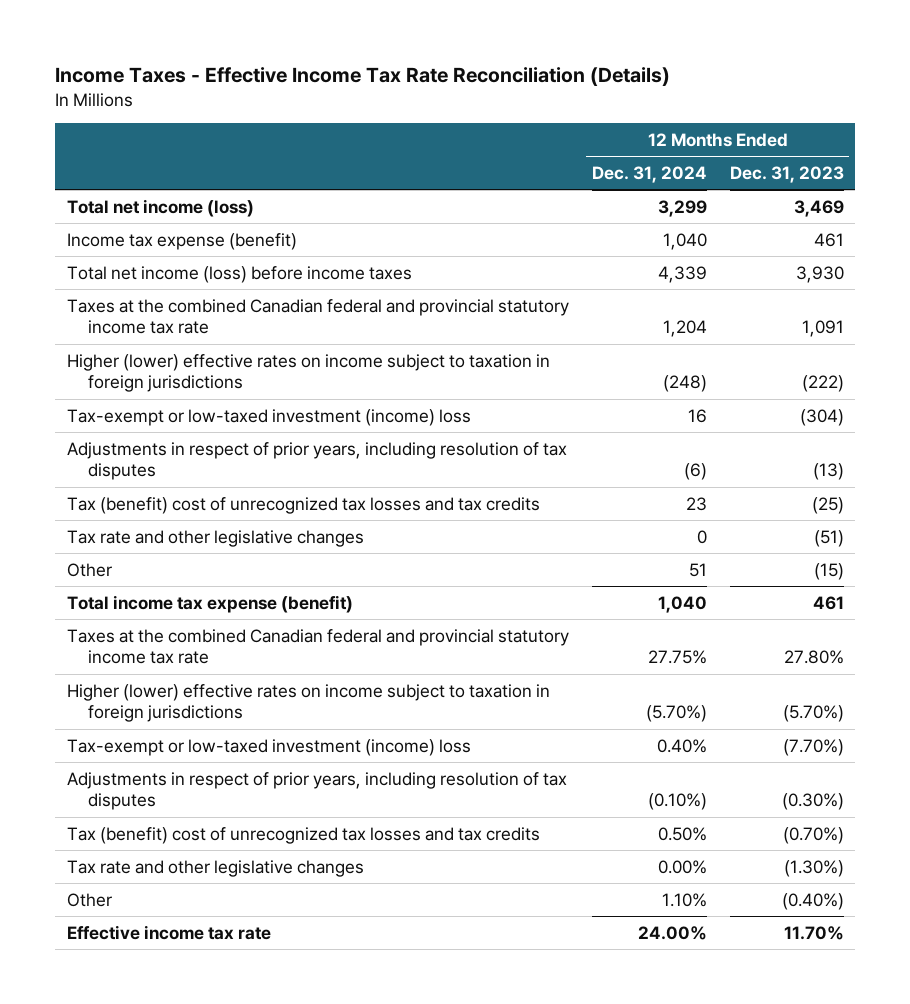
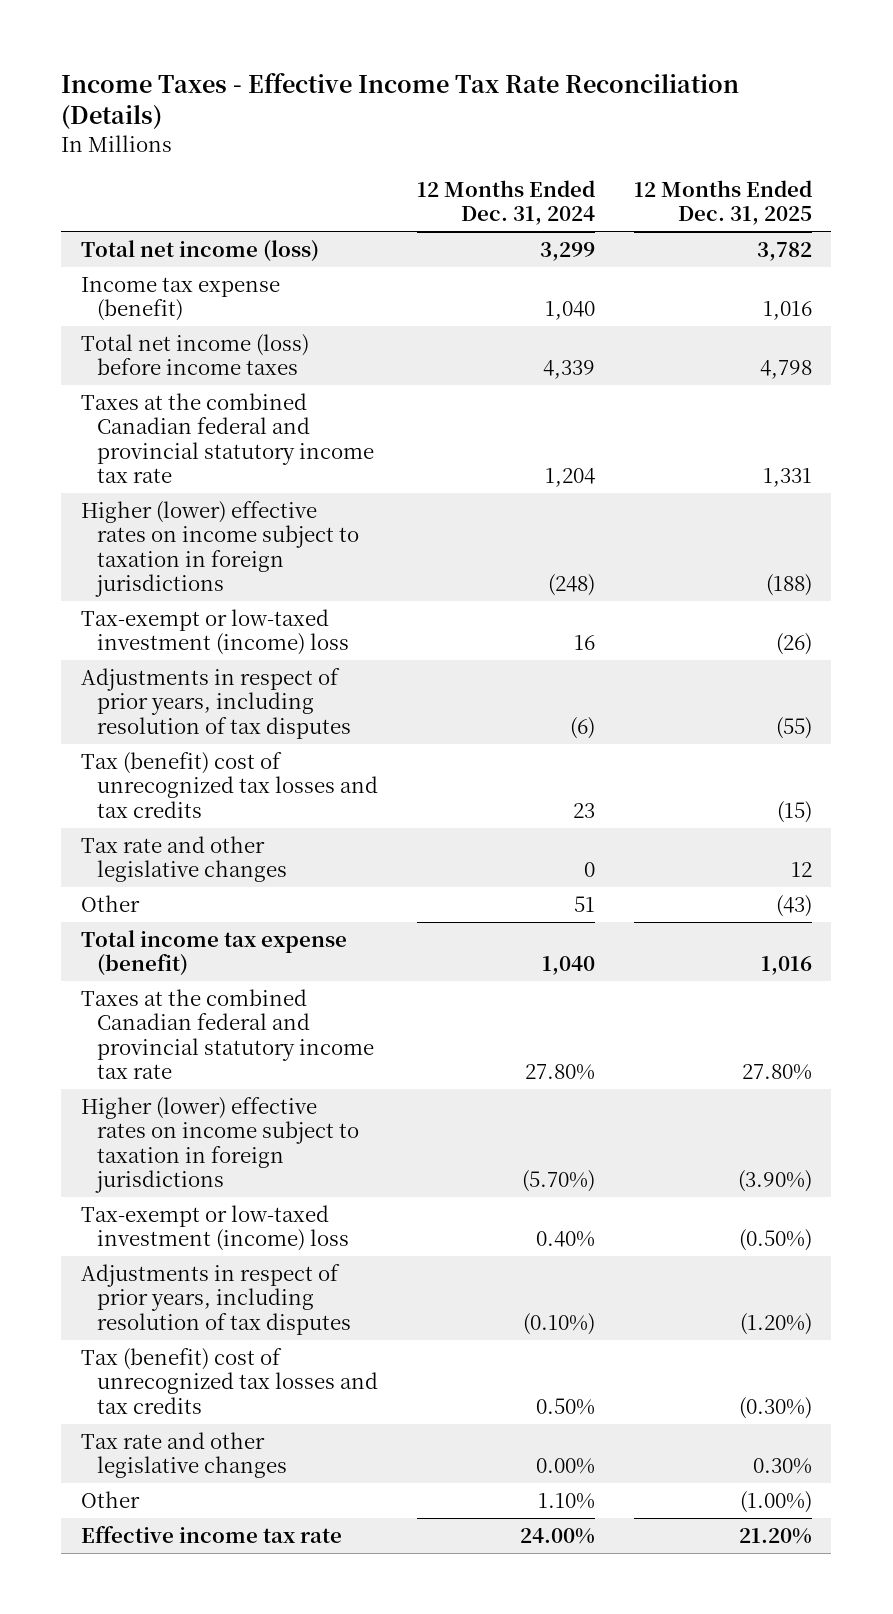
- | 12 Months Ended Dec. 31, 2024 | 12 Months Ended Dec. 31, 2023
+ | 12 Months Ended Dec. 31, 2024 | 12 Months Ended Dec. 31, 2025
- Taxes at the combined Canadian federal and provincial statutory income tax rate | 27.75% | 27.80%
+ Taxes at the combined Canadian federal and provincial statutory income tax rate | 27.80% | 27.80%

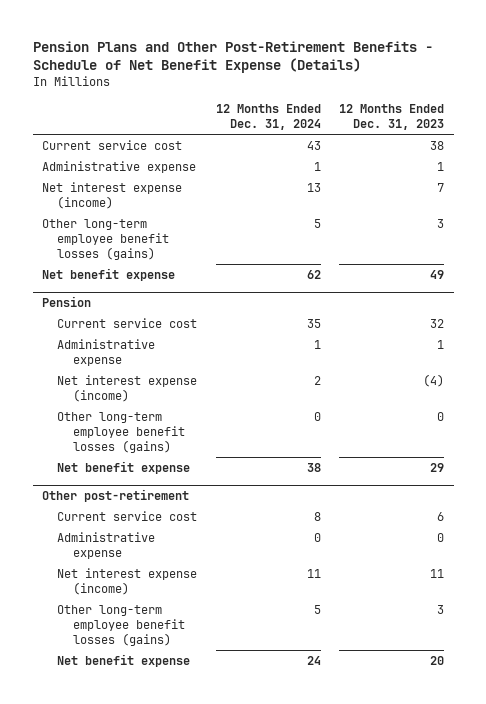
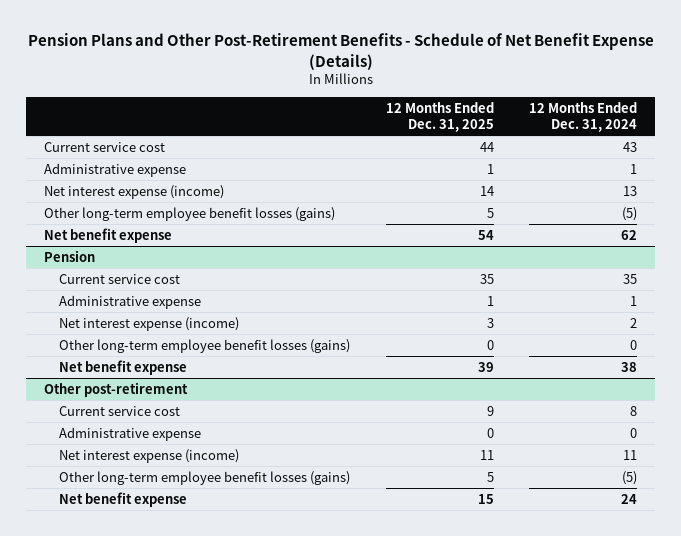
- | 12 Months Ended Dec. 31, 2024 | 12 Months Ended Dec. 31, 2023
+ | 12 Months Ended Dec. 31, 2025 | 12 Months Ended Dec. 31, 2024
- Other long-term employee benefit losses (gains) | 5 | 3
+ Other long-term employee benefit losses (gains) | 5 | (5)
@ Other post-retirement
- Other long-term employee benefit losses (gains) | 5 | 3
+ Other long-term employee benefit losses (gains) | 5 | (5)

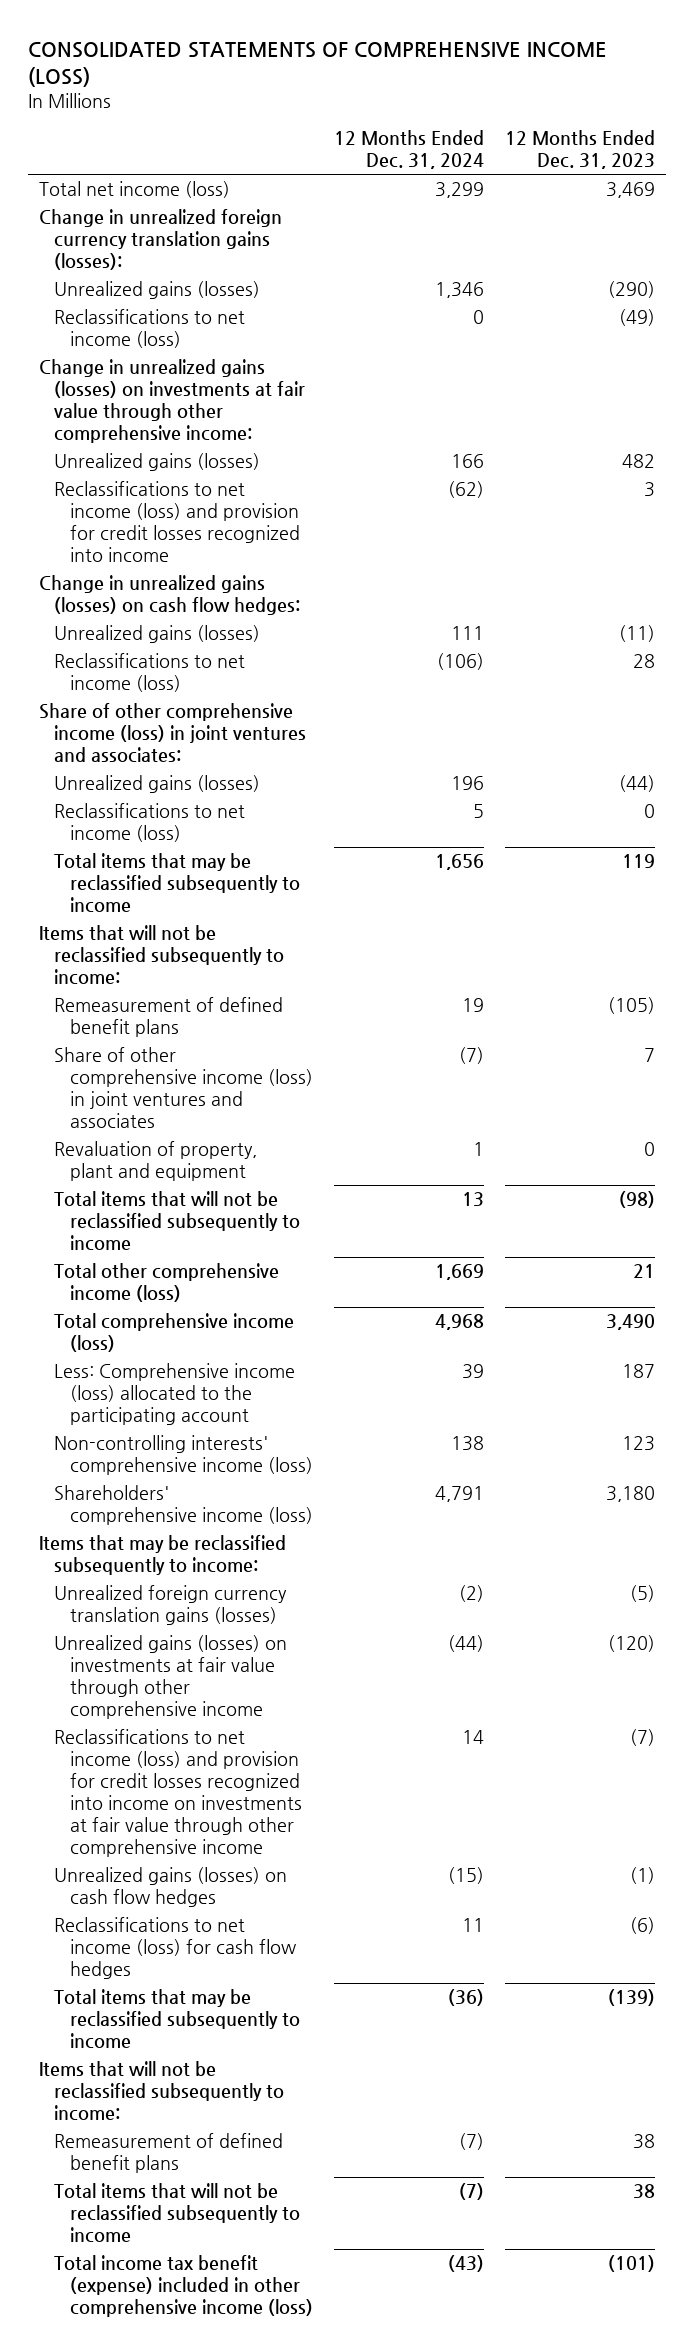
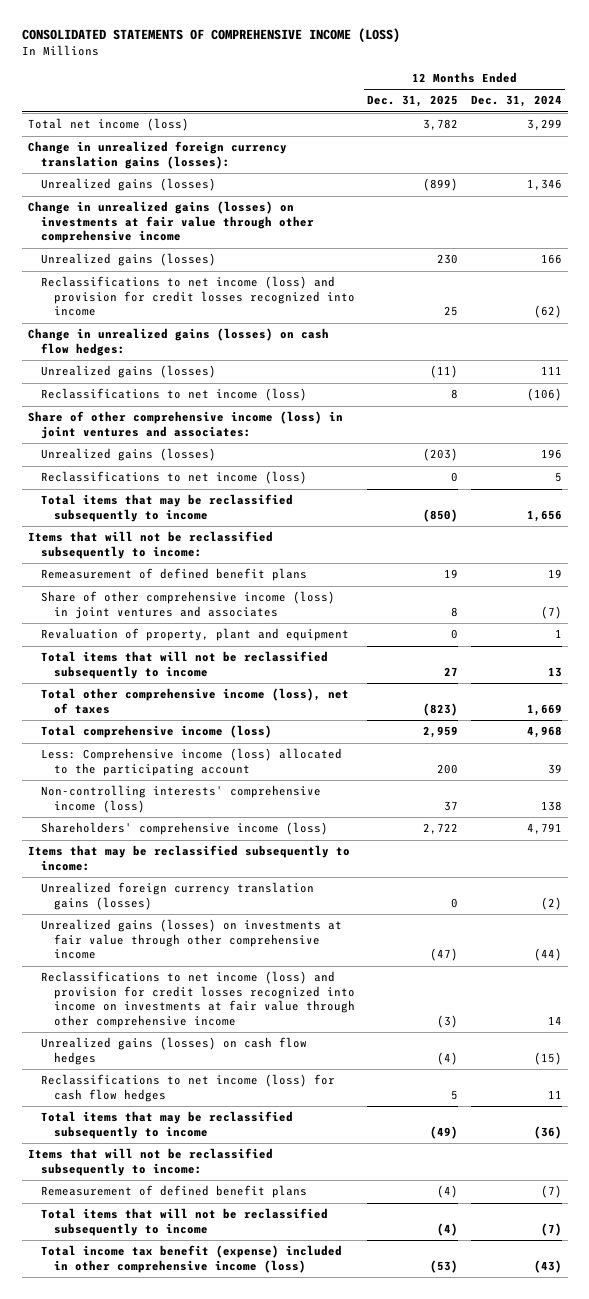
- | 12 Months Ended Dec. 31, 2024 | 12 Months Ended Dec. 31, 2023
+ | 12 Months Ended Dec. 31, 2025 | 12 Months Ended Dec. 31, 2024
- Reclassifications to net income (loss) | 0 | (49)
- Change in unrealized gains (losses) on investments at fair value through other comprehensive income:
+ Change in unrealized gains (losses) on investments at fair value through other comprehensive income
- Total other comprehensive income (loss) | 1,669 | 21
+ Total other comprehensive income (loss), net of taxes | (823) | 1,669

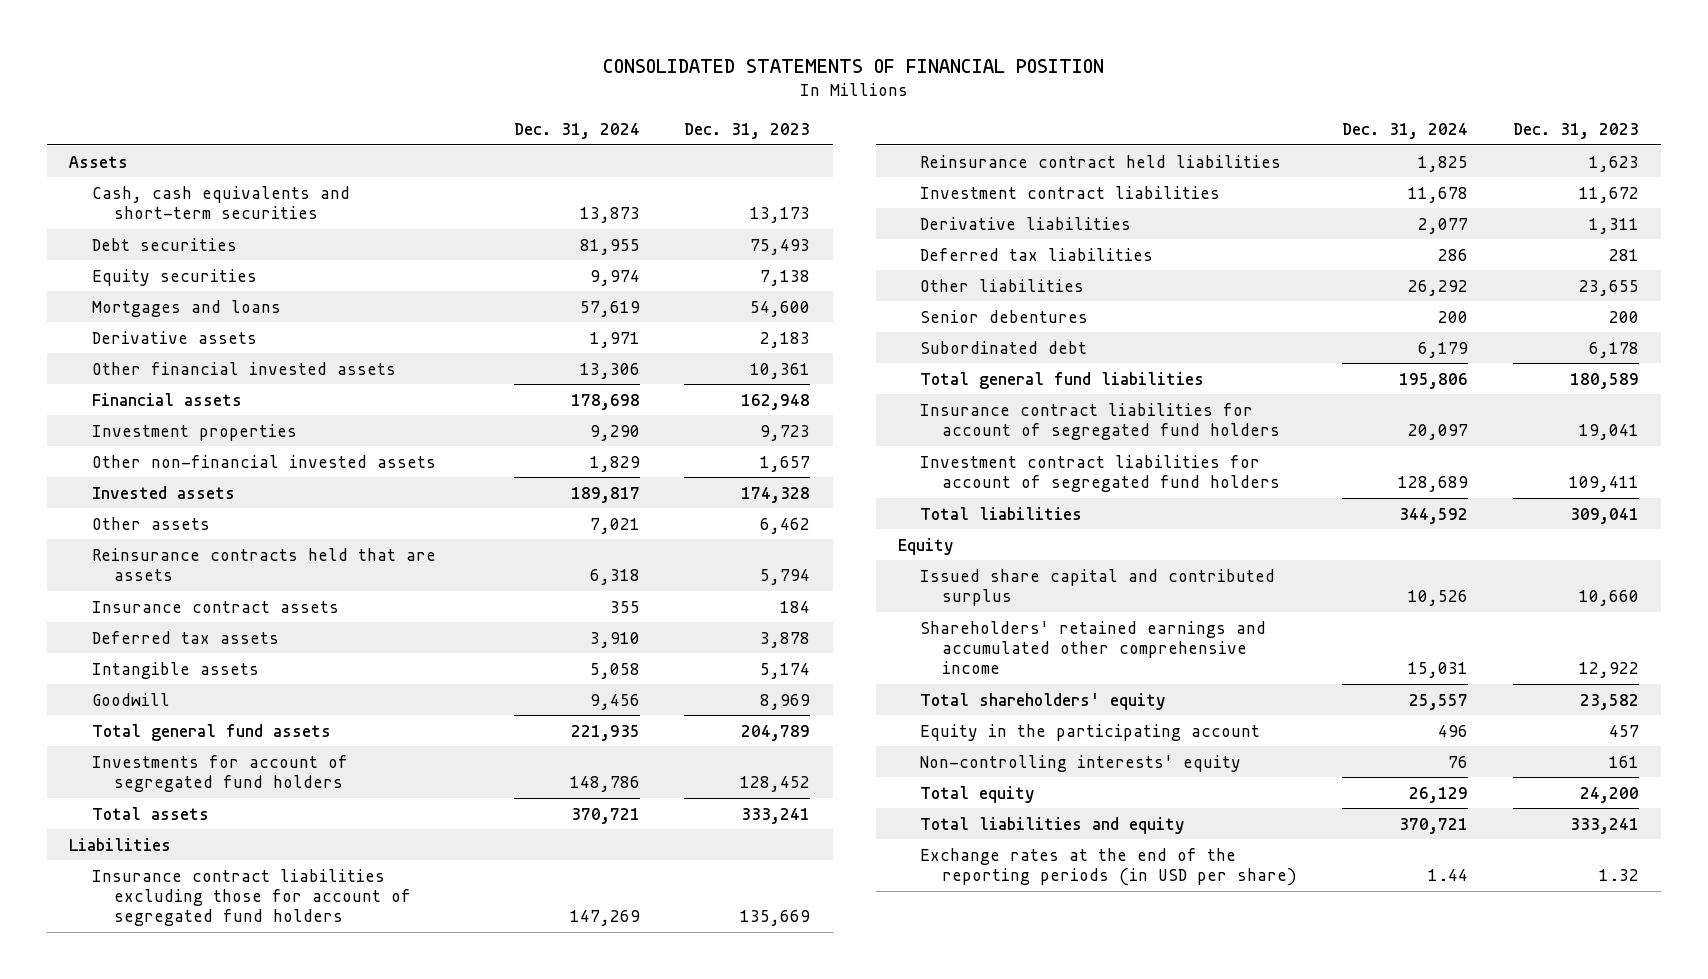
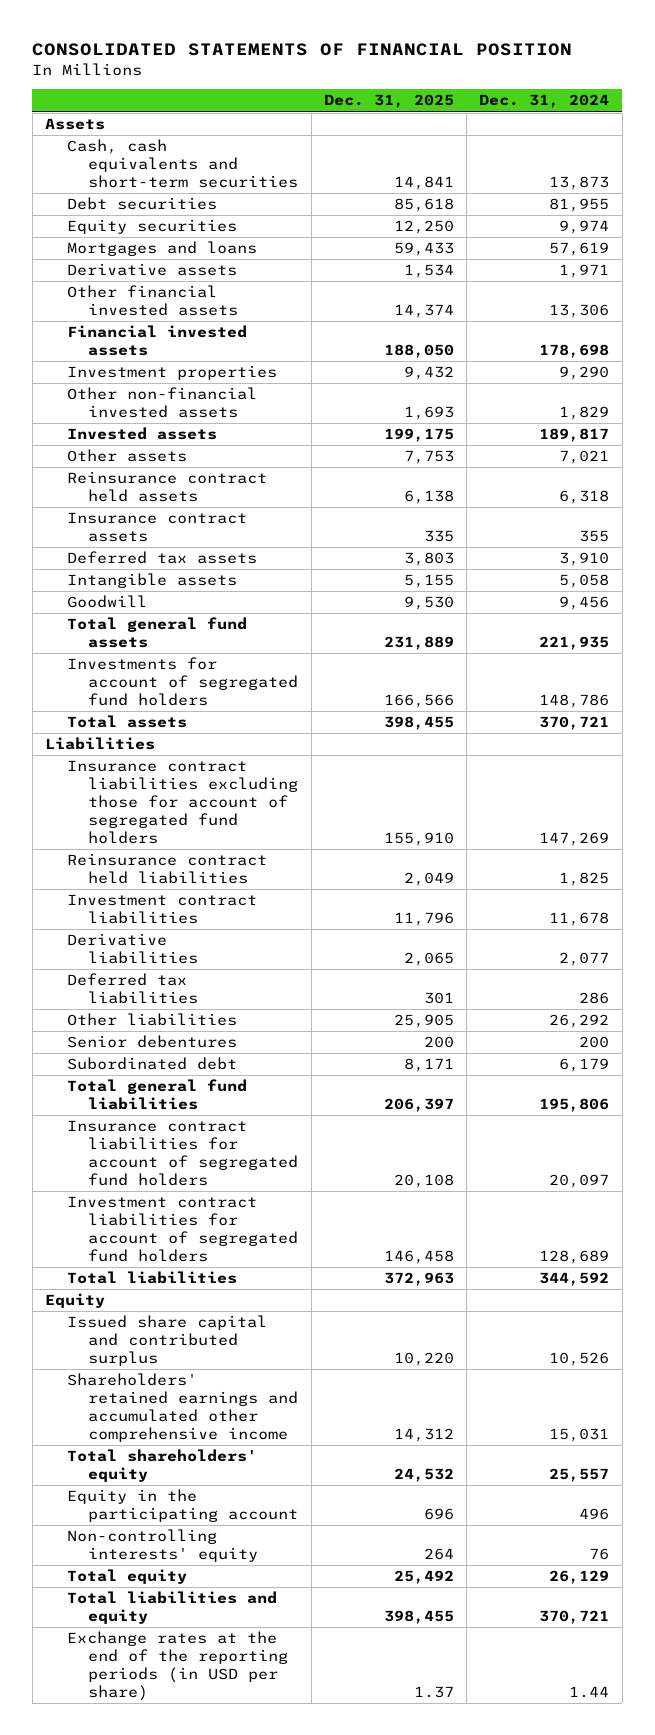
- | Dec. 31, 2024 | Dec. 31, 2023
+ | Dec. 31, 2025 | Dec. 31, 2024
- Financial assets | 178,698 | 162,948
+ Financial invested assets | 188,050 | 178,698
- Reinsurance contracts held that are assets | 6,318 | 5,794
+ Reinsurance contract held assets | 6,138 | 6,318

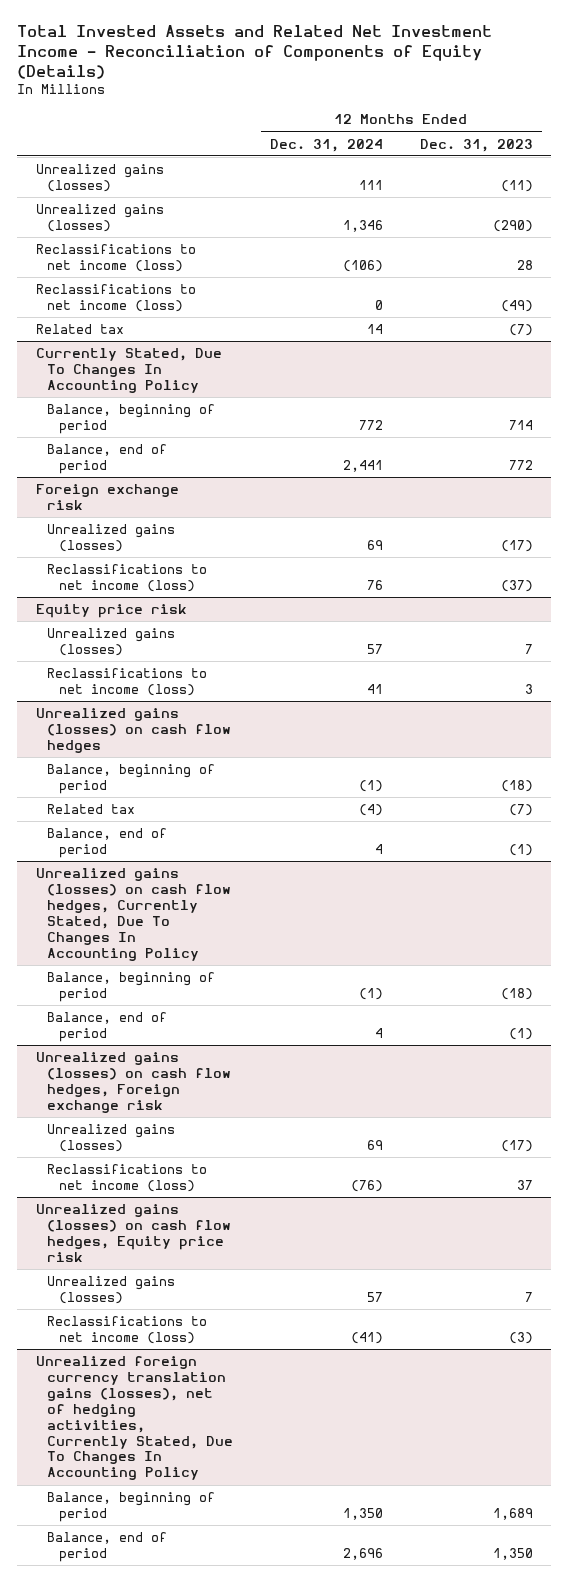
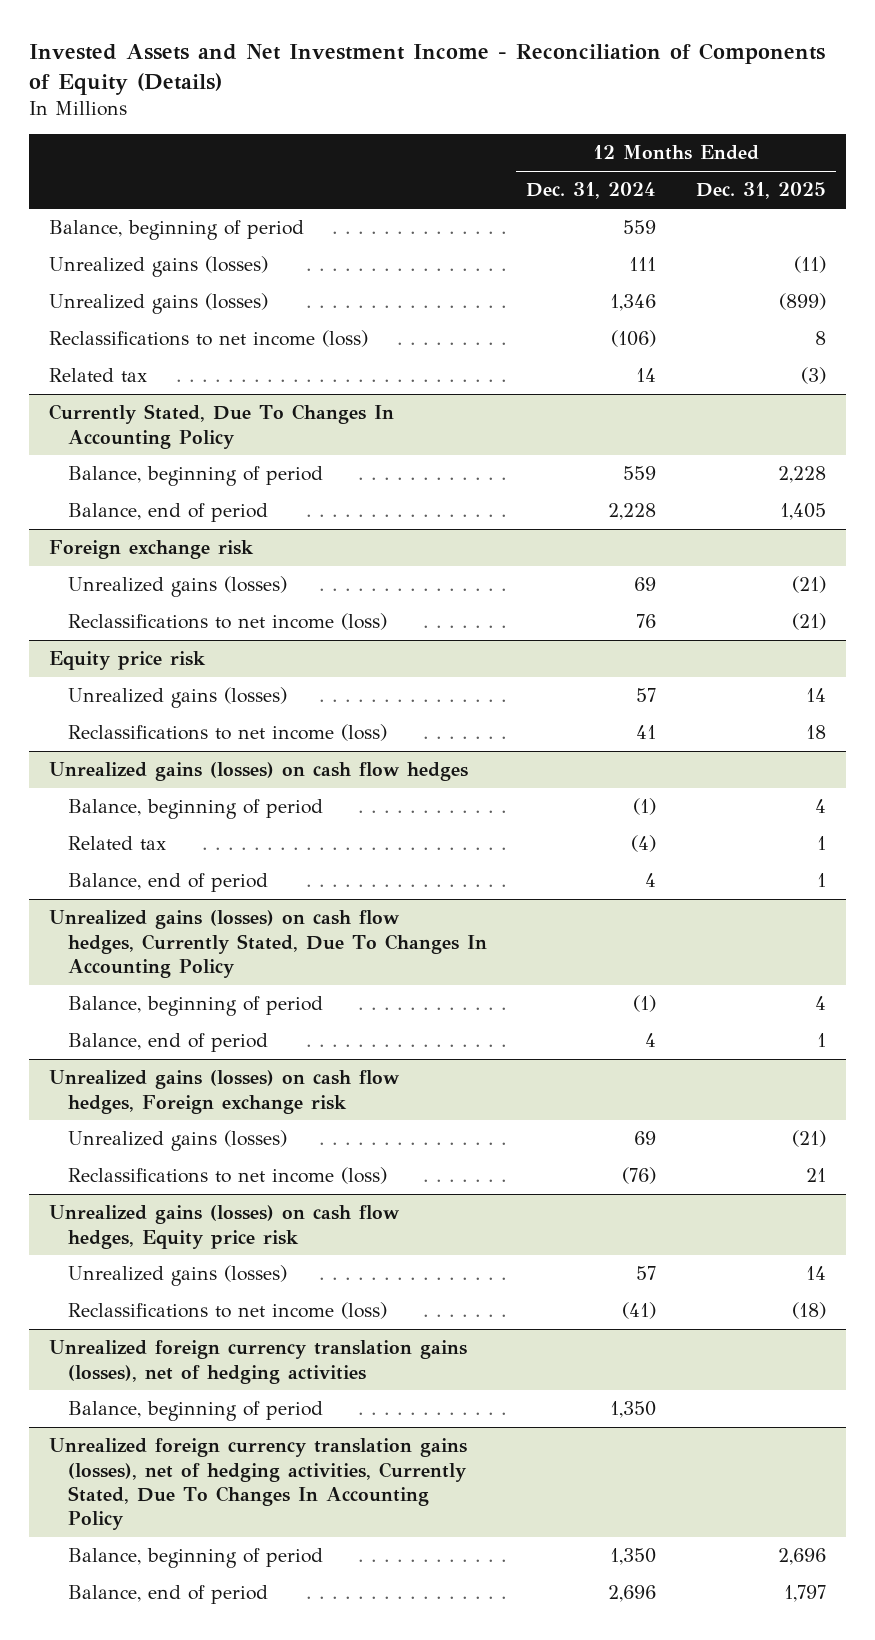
- Total Invested Assets and Related Net Investment Income - Reconciliation of Components of Equity (Details)
+ Invested Assets and Net Investment Income - Reconciliation of Components of Equity (Details)
- | 12 Months Ended Dec. 31, 2024 | 12 Months Ended Dec. 31, 2023
+ | 12 Months Ended Dec. 31, 2024 | 12 Months Ended Dec. 31, 2025
+ Balance, beginning of period | 559 |
- Reclassifications to net income (loss) | 0 | (49)
@ Currently Stated, Due To Changes In Accounting Policy
- Balance, beginning of period | 772 | 714
- Balance, end of period | 2,441 | 772
+ Balance, beginning of period | 559 | 2,228
+ Balance, end of period | 2,228 | 1,405
+ Unrealized foreign currency translation gains (losses), net of hedging activities
+ Balance, beginning of period | 1,350 |

